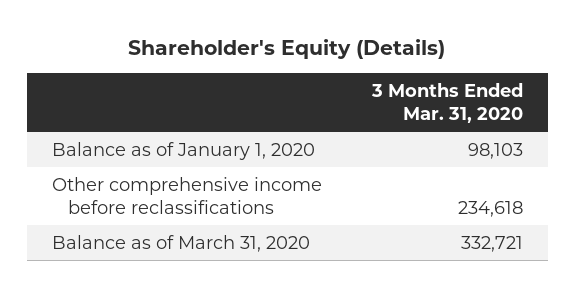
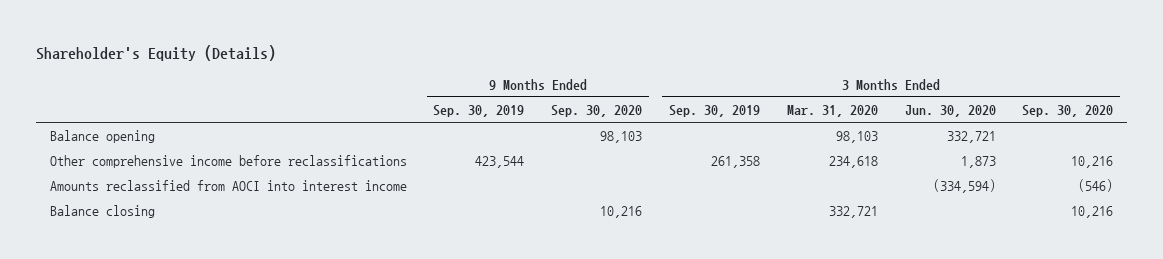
- | 3 Months Ended Mar. 31, 2020
+ | 9 Months Ended Sep. 30, 2019 | 9 Months Ended Sep. 30, 2020 | 3 Months Ended Sep. 30, 2019 | 3 Months Ended Mar. 31, 2020 | 3 Months Ended Jun. 30, 2020 | 3 Months Ended Sep. 30, 2020
- Balance as of January 1, 2020 | 98,103
+ Balance opening | | 98,103 | | 98,103 | 332,721 |
- Balance as of March 31, 2020 | 332,721
+ Amounts reclassified from AOCI into interest income | | | | | (334,594) | (546)
+ Balance closing | | 10,216 | | 332,721 | | 10,216

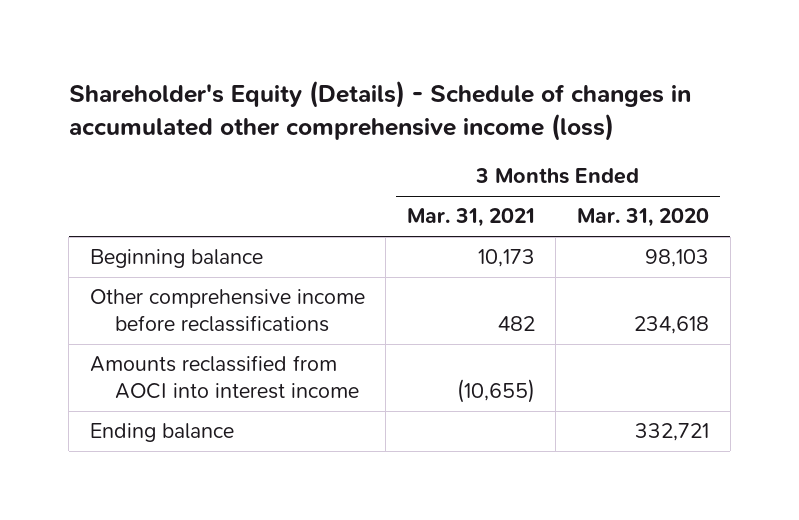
- Shareholder's Equity (Details)
+ Shareholder's Equity (Details) - Schedule of changes in accumulated other comprehensive income (loss)
- | 9 Months Ended Sep. 30, 2019 | 9 Months Ended Sep. 30, 2020 | 3 Months Ended Sep. 30, 2019 | 3 Months Ended Mar. 31, 2020 | 3 Months Ended Jun. 30, 2020 | 3 Months Ended Sep. 30, 2020
+ | 3 Months Ended Mar. 31, 2021 | 3 Months Ended Mar. 31, 2020
- Balance opening | | 98,103 | | 98,103 | 332,721 |
+ Beginning balance | 10,173 | 98,103
- Balance closing | | 10,216 | | 332,721 | | 10,216
+ Ending balance | | 332,721

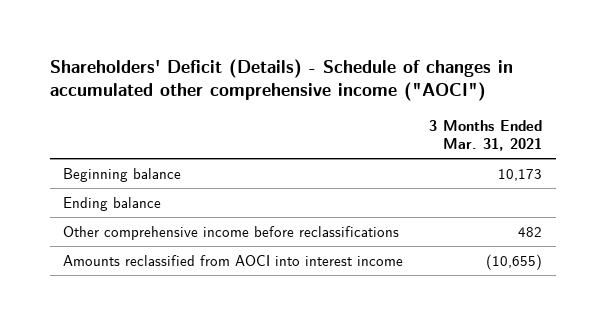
- Shareholder's Equity (Details) - Schedule of changes in accumulated other comprehensive income (loss)
+ Shareholders' Deficit (Details) - Schedule of changes in accumulated other comprehensive income ("AOCI")
- | 3 Months Ended Mar. 31, 2021 | 3 Months Ended Mar. 31, 2020
+ | 3 Months Ended Mar. 31, 2021
moved up: Ending balance

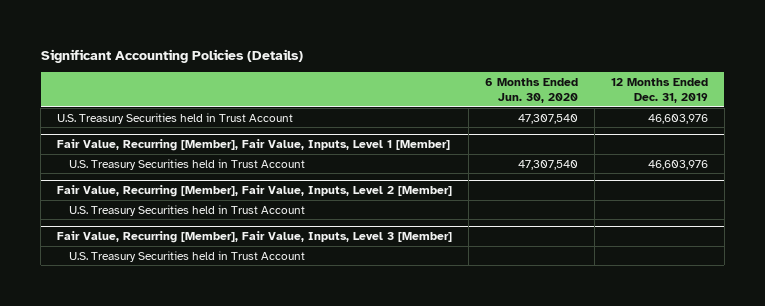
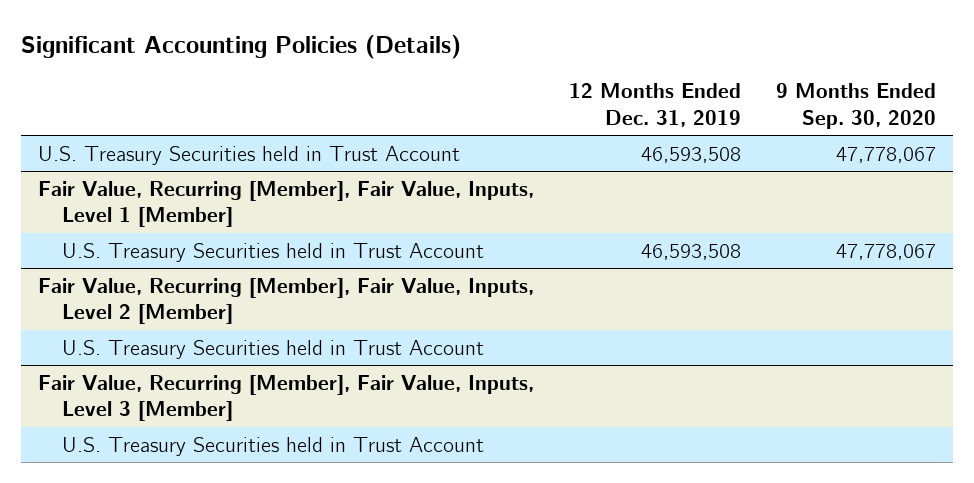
- | 6 Months Ended Jun. 30, 2020 | 12 Months Ended Dec. 31, 2019
+ | 12 Months Ended Dec. 31, 2019 | 9 Months Ended Sep. 30, 2020
- U.S. Treasury Securities held in Trust Account | 47,307,540 | 46,603,976
+ U.S. Treasury Securities held in Trust Account | 46,593,508 | 47,778,067
@ Fair Value, Recurring [Member], Fair Value, Inputs, Level 1 [Member]
- U.S. Treasury Securities held in Trust Account | 47,307,540 | 46,603,976
+ U.S. Treasury Securities held in Trust Account | 46,593,508 | 47,778,067

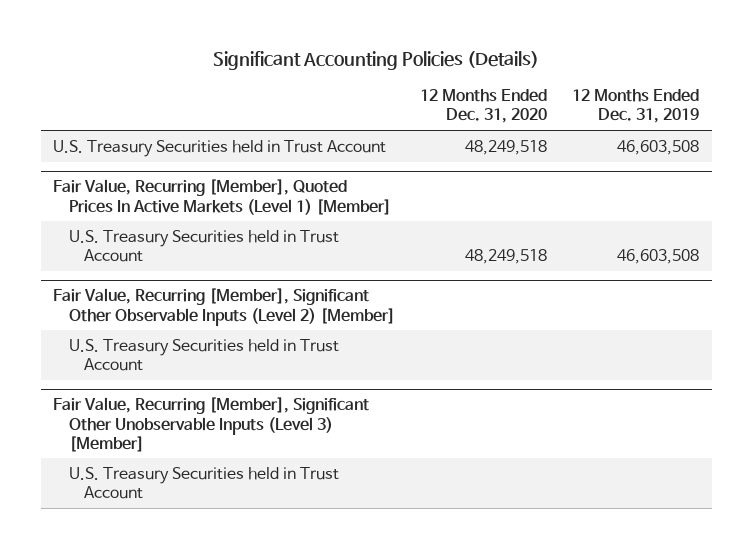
- | 12 Months Ended Dec. 31, 2019 | 9 Months Ended Sep. 30, 2020
+ | 12 Months Ended Dec. 31, 2020 | 12 Months Ended Dec. 31, 2019
- U.S. Treasury Securities held in Trust Account | 46,593,508 | 47,778,067
- Fair Value, Recurring [Member], Fair Value, Inputs, Level 1 [Member]
- U.S. Treasury Securities held in Trust Account | 46,593,508 | 47,778,067
- Fair Value, Recurring [Member], Fair Value, Inputs, Level 2 [Member]
+ U.S. Treasury Securities held in Trust Account | 48,249,518 | 46,603,508
+ Fair Value, Recurring [Member], Quoted Prices In Active Markets (Level 1) [Member]
+ U.S. Treasury Securities held in Trust Account | 48,249,518 | 46,603,508
+ Fair Value, Recurring [Member], Significant Other Observable Inputs (Level 2) [Member]
- Fair Value, Recurring [Member], Fair Value, Inputs, Level 3 [Member]
+ Fair Value, Recurring [Member], Significant Other Unobservable Inputs (Level 3) [Member]

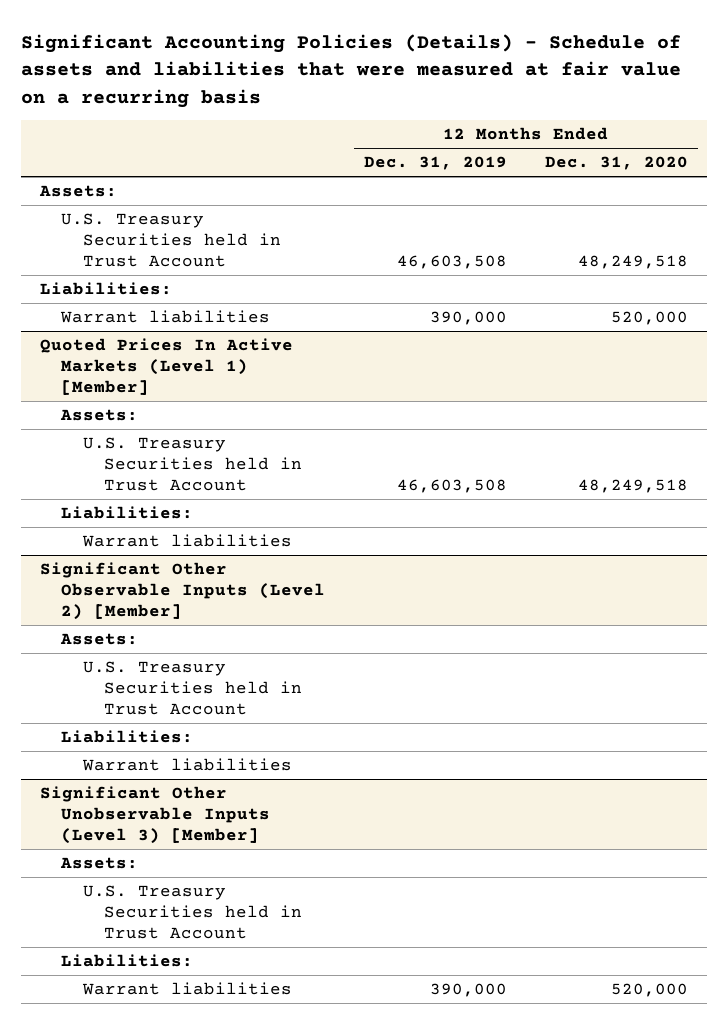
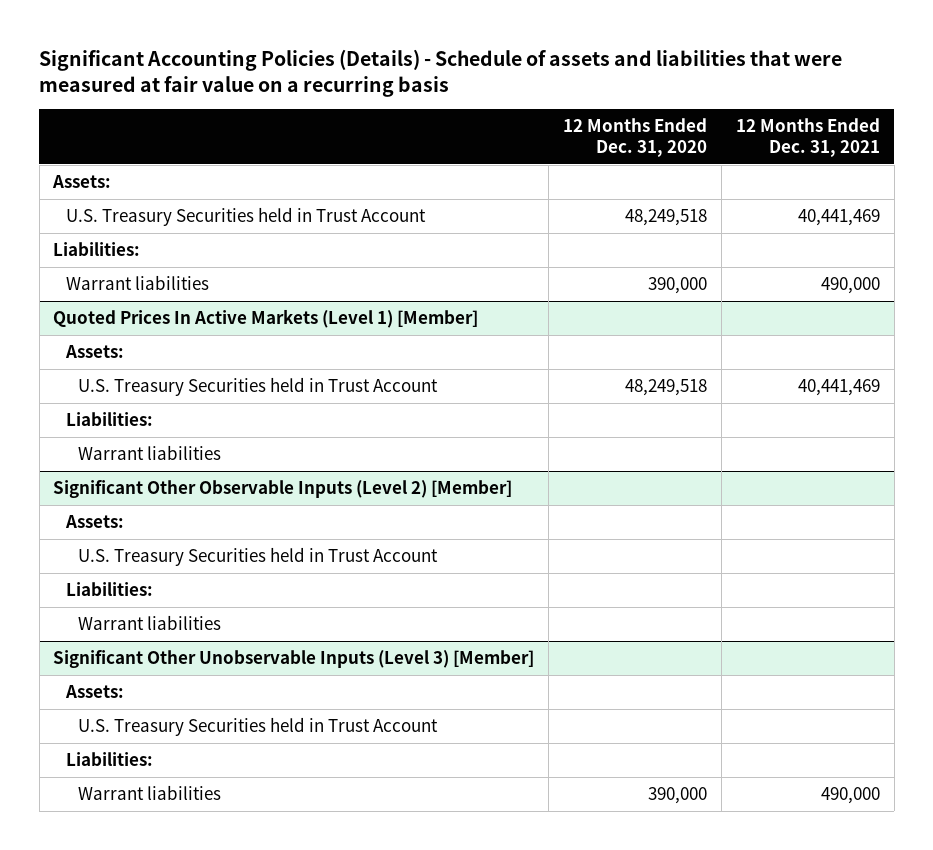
- | 12 Months Ended Dec. 31, 2019 | 12 Months Ended Dec. 31, 2020
+ | 12 Months Ended Dec. 31, 2020 | 12 Months Ended Dec. 31, 2021
- Warrant liabilities | 390,000 | 520,000
+ Warrant liabilities | 390,000 | 490,000
@ Significant Other Unobservable Inputs (Level 3) [Member]
- Warrant liabilities | 390,000 | 520,000
+ Warrant liabilities | 390,000 | 490,000

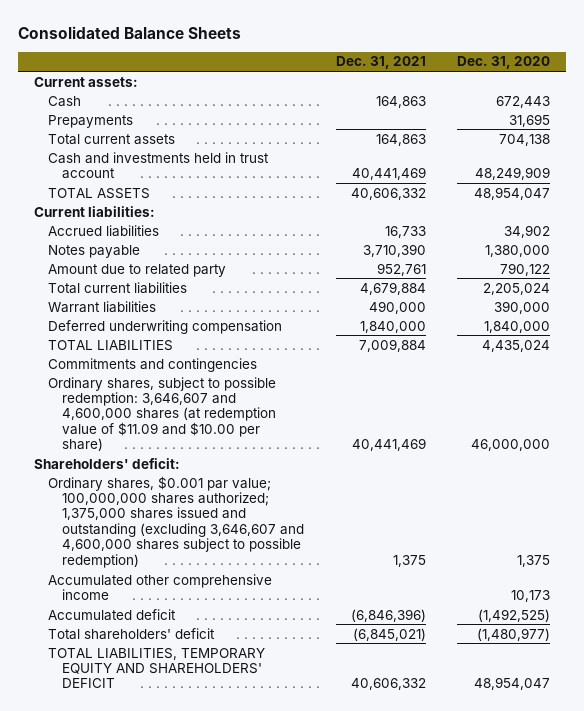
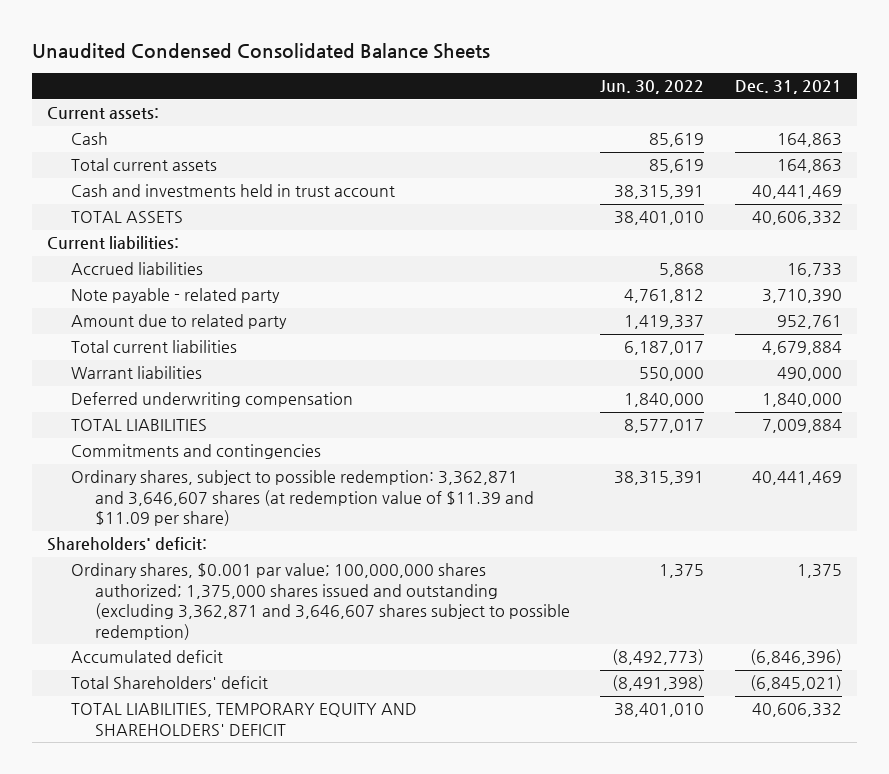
- Consolidated Balance Sheets
+ Unaudited Condensed Consolidated Balance Sheets
- | Dec. 31, 2021 | Dec. 31, 2020
+ | Jun. 30, 2022 | Dec. 31, 2021
- Prepayments | | 31,695
- Notes payable | 3,710,390 | 1,380,000
+ Note payable - related party | 4,761,812 | 3,710,390
- Ordinary shares, subject to possible redemption: 3,646,607 and 4,600,000 shares (at redemption value of $11.09 and $10.00 per share) | 40,441,469 | 46,000,000
+ Ordinary shares, subject to possible redemption: 3,362,871 and 3,646,607 shares (at redemption value of $11.39 and $11.09 per share) | 38,315,391 | 40,441,469
- Ordinary shares, $0.001 par value; 100,000,000 shares authorized; 1,375,000 shares issued and outstanding (excluding 3,646,607 and 4,600,000 shares subject to possible redemption) | 1,375 | 1,375
- Accumulated other comprehensive income | | 10,173
+ Ordinary shares, $0.001 par value; 100,000,000 shares authorized; 1,375,000 shares issued and outstanding (excluding 3,362,871 and 3,646,607 shares subject to possible redemption) | 1,375 | 1,375
- Total shareholders' deficit | (6,845,021) | (1,480,977)
+ Total Shareholders' deficit | (8,491,398) | (6,845,021)

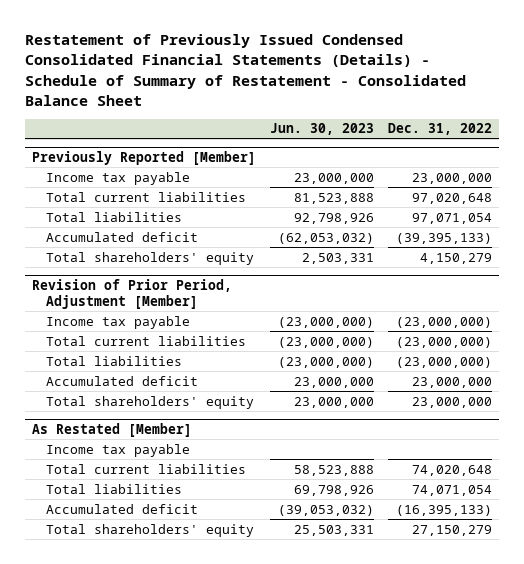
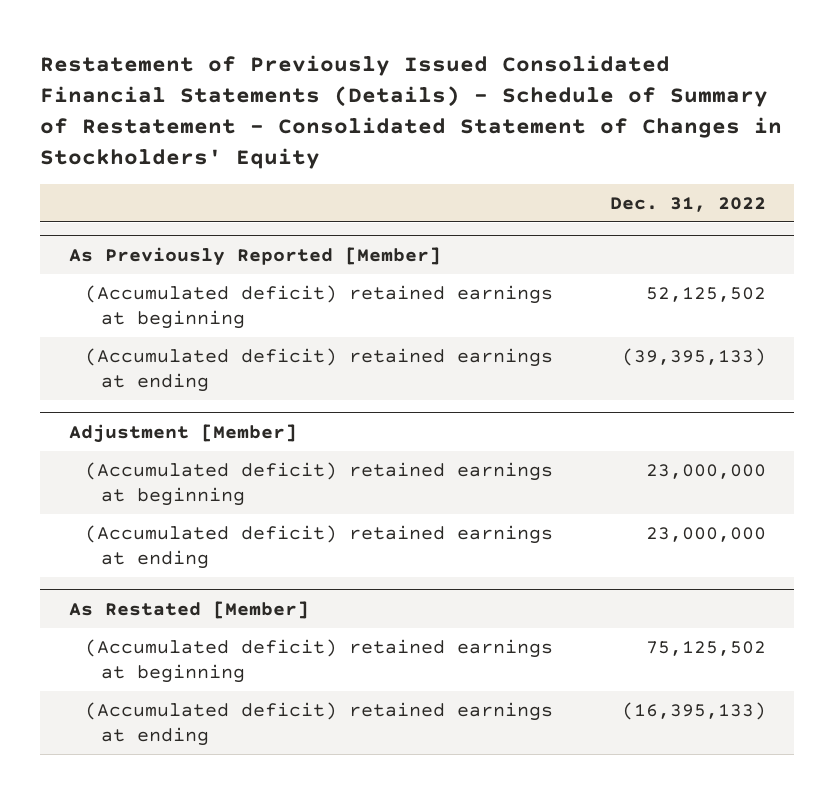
- Restatement of Previously Issued Condensed Consolidated Financial Statements (Details) - Schedule of Summary of Restatement - Consolidated Balance Sheet
+ Restatement of Previously Issued Consolidated Financial Statements (Details) - Schedule of Summary of Restatement - Consolidated Statement of Changes in Stockholders' Equity
- | Jun. 30, 2023 | Dec. 31, 2022
+ | Dec. 31, 2022
- Previously Reported [Member]
- Income tax payable | 23,000,000 | 23,000,000
- Total current liabilities | 81,523,888 | 97,020,648
- Total liabilities | 92,798,926 | 97,071,054
- Accumulated deficit | (62,053,032) | (39,395,133)
- Total shareholders' equity | 2,503,331 | 4,150,279
- Revision of Prior Period, Adjustment [Member]
- Income tax payable | (23,000,000) | (23,000,000)
- Total current liabilities | (23,000,000) | (23,000,000)
- Total liabilities | (23,000,000) | (23,000,000)
- Accumulated deficit | 23,000,000 | 23,000,000
- Total shareholders' equity | 23,000,000 | 23,000,000
+ As Previously Reported [Member]
+ (Accumulated deficit) retained earnings at beginning | 52,125,502
+ (Accumulated deficit) retained earnings at ending | (39,395,133)
+ Adjustment [Member]
+ (Accumulated deficit) retained earnings at beginning | 23,000,000
+ (Accumulated deficit) retained earnings at ending | 23,000,000
@ As Restated [Member]
- Income tax payable
- Total current liabilities | 58,523,888 | 74,020,648
- Total liabilities | 69,798,926 | 74,071,054
- Accumulated deficit | (39,053,032) | (16,395,133)
- Total shareholders' equity | 25,503,331 | 27,150,279
+ (Accumulated deficit) retained earnings at beginning | 75,125,502
+ (Accumulated deficit) retained earnings at ending | (16,395,133)

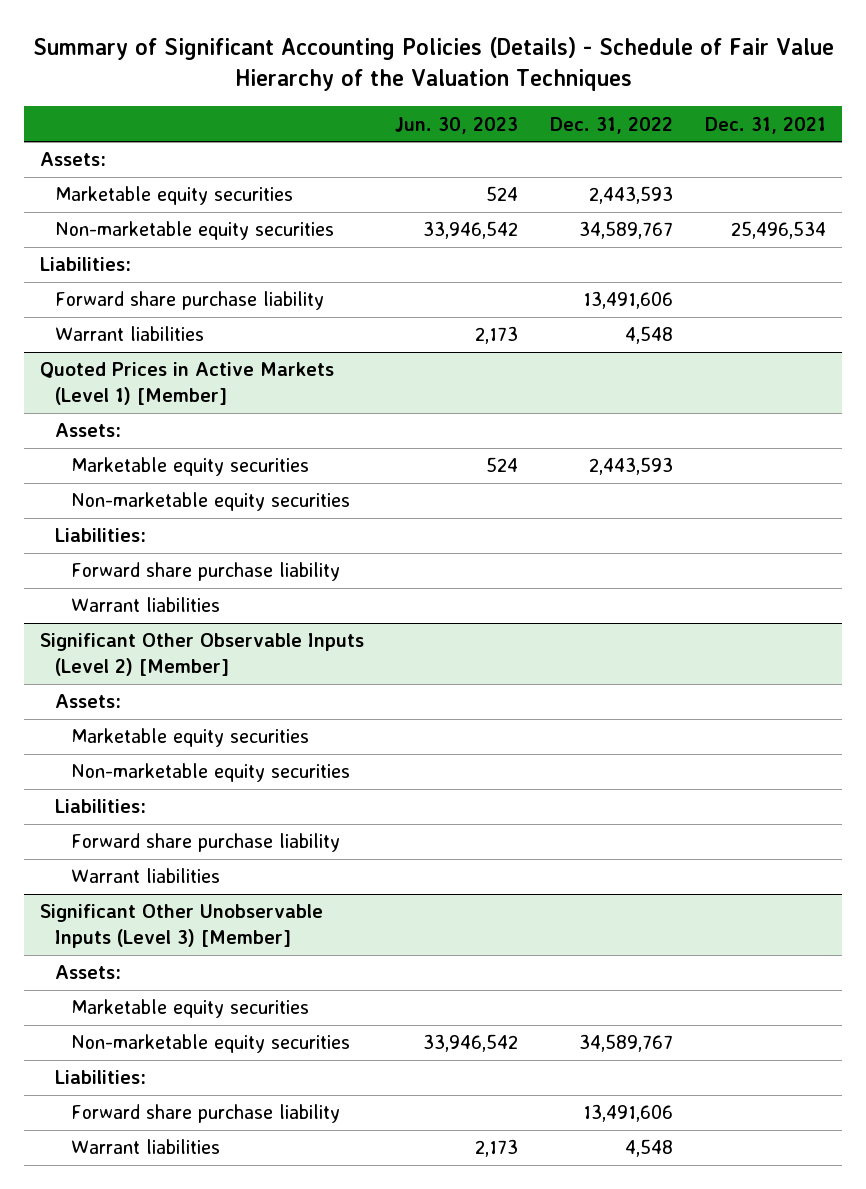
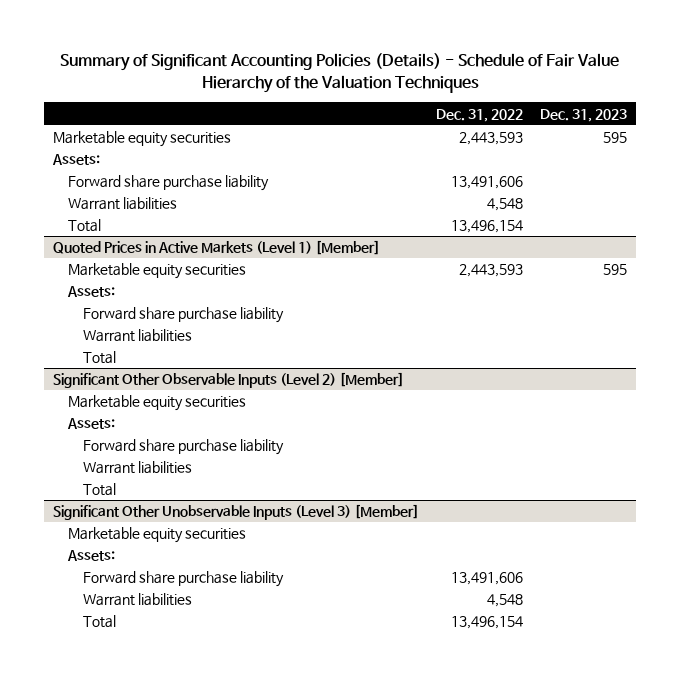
- | Jun. 30, 2023 | Dec. 31, 2022 | Dec. 31, 2021
+ | Dec. 31, 2022 | Dec. 31, 2023
- Non-marketable equity securities | 33,946,542 | 34,589,767 | 25,496,534
- Liabilities:
moved down: Assets:
+ Total | 13,496,154 |
@ Quoted Prices in Active Markets (Level 1) [Member]
- Non-marketable equity securities
- Liabilities:
moved down: Assets:
+ Total
@ Significant Other Observable Inputs (Level 2) [Member]
- Non-marketable equity securities
- Liabilities:
moved down: Assets:
+ Total
@ Significant Other Unobservable Inputs (Level 3) [Member]
- Non-marketable equity securities | 33,946,542 | 34,589,767 |
- Liabilities:
moved down: Assets:
+ Total | 13,496,154 |

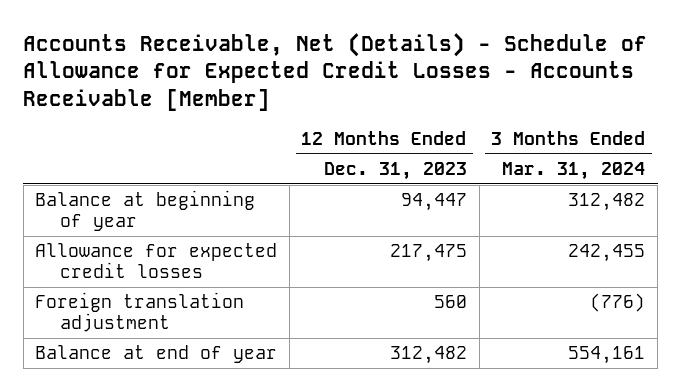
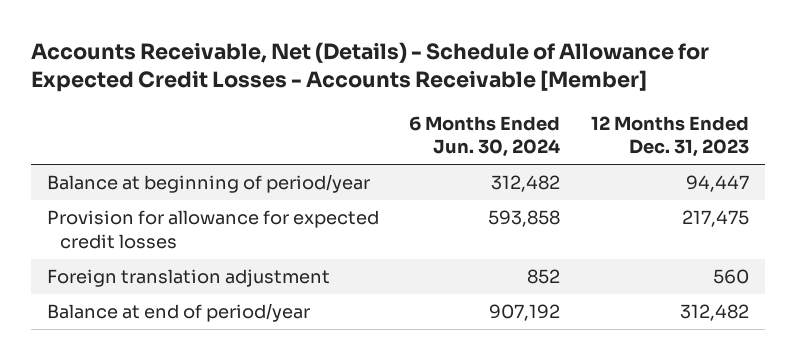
- | 12 Months Ended Dec. 31, 2023 | 3 Months Ended Mar. 31, 2024
+ | 6 Months Ended Jun. 30, 2024 | 12 Months Ended Dec. 31, 2023
- Balance at beginning of year | 94,447 | 312,482
- Allowance for expected credit losses | 217,475 | 242,455
+ Balance at beginning of period/year | 312,482 | 94,447
+ Provision for allowance for expected credit losses | 593,858 | 217,475
- Balance at end of year | 312,482 | 554,161
+ Balance at end of period/year | 907,192 | 312,482

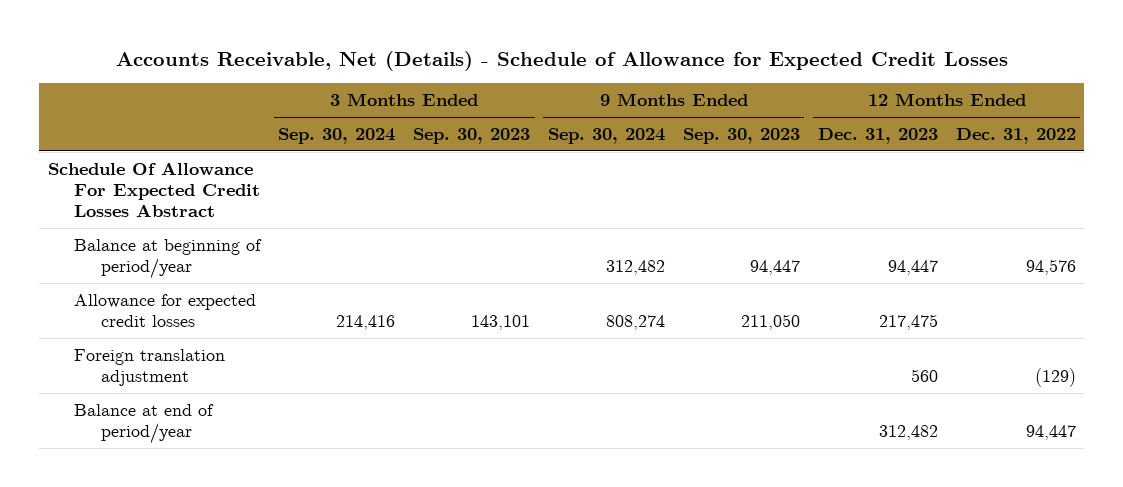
- Accounts Receivable, Net (Details) - Schedule of Allowance for Expected Credit Losses - Accounts Receivable [Member]
+ Accounts Receivable, Net (Details) - Schedule of Allowance for Expected Credit Losses
- | 6 Months Ended Jun. 30, 2024 | 12 Months Ended Dec. 31, 2023
+ | 3 Months Ended Sep. 30, 2024 | 3 Months Ended Sep. 30, 2023 | 9 Months Ended Sep. 30, 2024 | 9 Months Ended Sep. 30, 2023 | 12 Months Ended Dec. 31, 2023 | 12 Months Ended Dec. 31, 2022
+ Schedule Of Allowance For Expected Credit Losses Abstract
- Provision for allowance for expected credit losses | 593,858 | 217,475
+ Allowance for expected credit losses | 214,416 | 143,101 | 808,274 | 211,050 | 217,475 |

